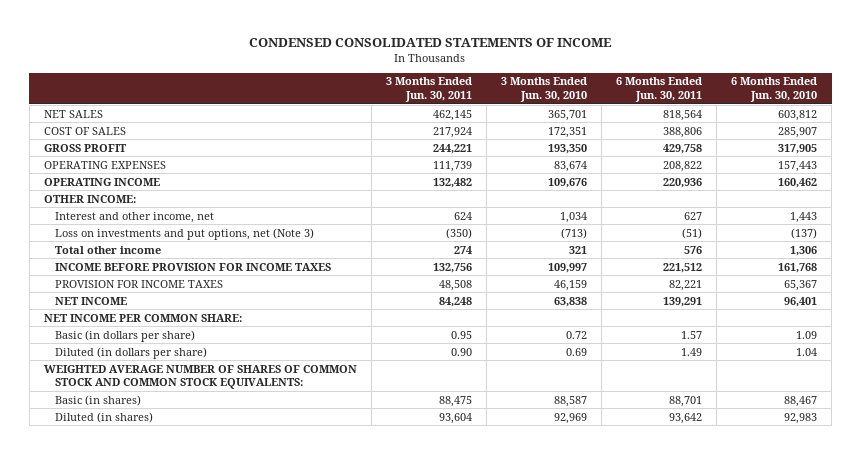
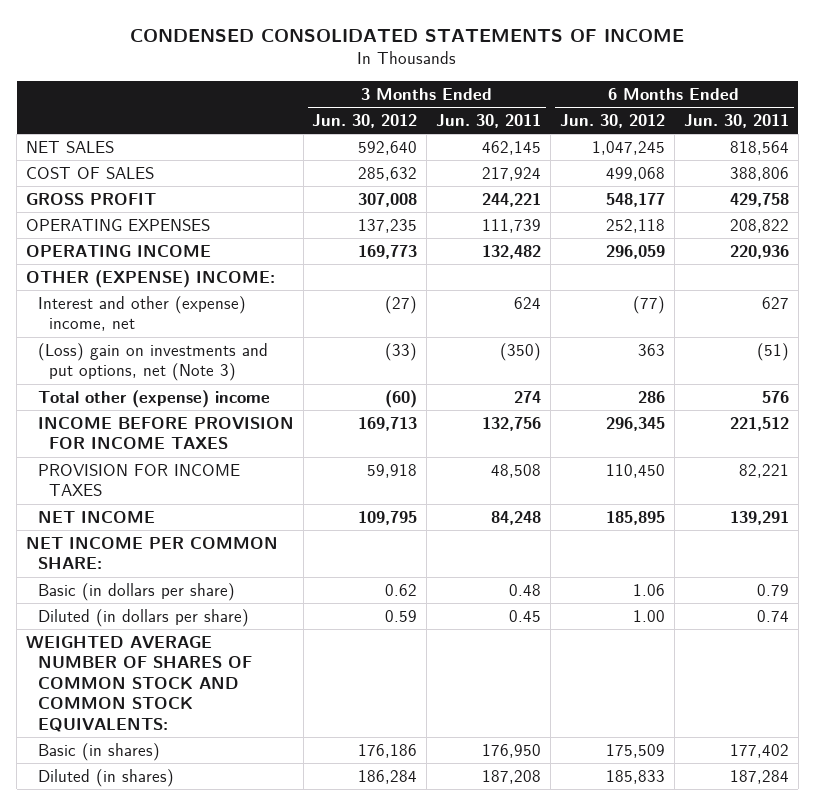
- | 3 Months Ended Jun. 30, 2011 | 3 Months Ended Jun. 30, 2010 | 6 Months Ended Jun. 30, 2011 | 6 Months Ended Jun. 30, 2010
+ | 3 Months Ended Jun. 30, 2012 | 3 Months Ended Jun. 30, 2011 | 6 Months Ended Jun. 30, 2012 | 6 Months Ended Jun. 30, 2011
- OTHER INCOME:
- Interest and other income, net | 624 | 1,034 | 627 | 1,443
- Loss on investments and put options, net (Note 3) | (350) | (713) | (51) | (137)
- Total other income | 274 | 321 | 576 | 1,306
+ OTHER (EXPENSE) INCOME:
+ Interest and other (expense) income, net | (27) | 624 | (77) | 627
+ (Loss) gain on investments and put options, net (Note 3) | (33) | (350) | 363 | (51)
+ Total other (expense) income | (60) | 274 | 286 | 576
- Basic (in dollars per share) | 0.95 | 0.72 | 1.57 | 1.09
- Diluted (in dollars per share) | 0.90 | 0.69 | 1.49 | 1.04
+ Basic (in dollars per share) | 0.62 | 0.48 | 1.06 | 0.79
+ Diluted (in dollars per share) | 0.59 | 0.45 | 1.00 | 0.74
- Basic (in shares) | 88,475 | 88,587 | 88,701 | 88,467
- Diluted (in shares) | 93,604 | 92,969 | 93,642 | 92,983
+ Basic (in shares) | 176,186 | 176,950 | 175,509 | 177,402
+ Diluted (in shares) | 186,284 | 187,208 | 185,833 | 187,284

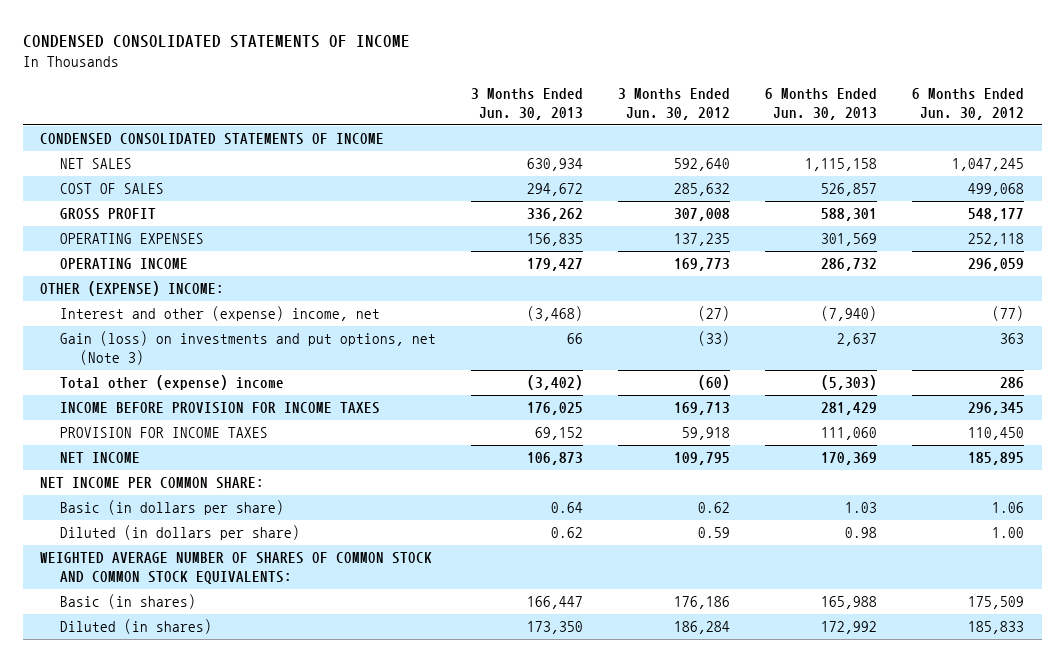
- | 3 Months Ended Jun. 30, 2012 | 3 Months Ended Jun. 30, 2011 | 6 Months Ended Jun. 30, 2012 | 6 Months Ended Jun. 30, 2011
+ | 3 Months Ended Jun. 30, 2013 | 3 Months Ended Jun. 30, 2012 | 6 Months Ended Jun. 30, 2013 | 6 Months Ended Jun. 30, 2012
+ CONDENSED CONSOLIDATED STATEMENTS OF INCOME
- (Loss) gain on investments and put options, net (Note 3) | (33) | (350) | 363 | (51)
+ Gain (loss) on investments and put options, net (Note 3) | 66 | (33) | 2,637 | 363

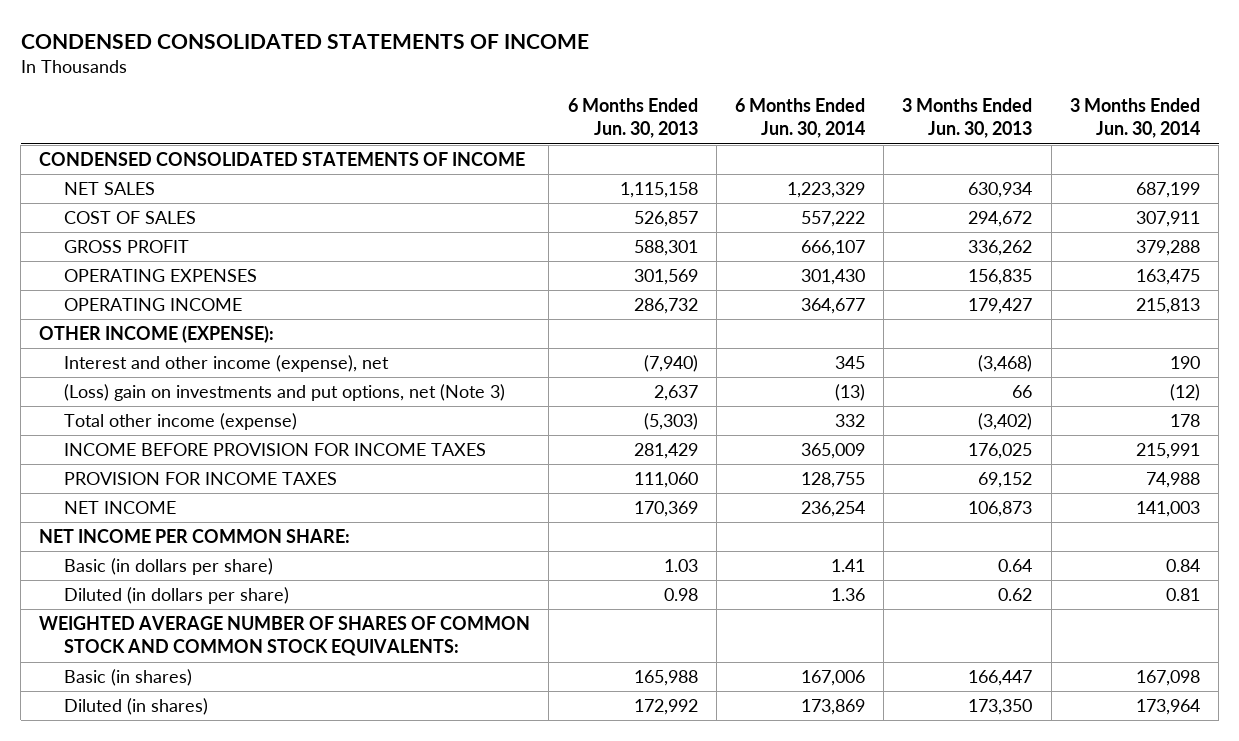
- | 3 Months Ended Jun. 30, 2013 | 3 Months Ended Jun. 30, 2012 | 6 Months Ended Jun. 30, 2013 | 6 Months Ended Jun. 30, 2012
+ | 6 Months Ended Jun. 30, 2013 | 6 Months Ended Jun. 30, 2014 | 3 Months Ended Jun. 30, 2013 | 3 Months Ended Jun. 30, 2014
- OTHER (EXPENSE) INCOME:
- Interest and other (expense) income, net | (3,468) | (27) | (7,940) | (77)
- Gain (loss) on investments and put options, net (Note 3) | 66 | (33) | 2,637 | 363
- Total other (expense) income | (3,402) | (60) | (5,303) | 286
+ OTHER INCOME (EXPENSE):
+ Interest and other income (expense), net | (7,940) | 345 | (3,468) | 190
+ (Loss) gain on investments and put options, net (Note 3) | 2,637 | (13) | 66 | (12)
+ Total other income (expense) | (5,303) | 332 | (3,402) | 178

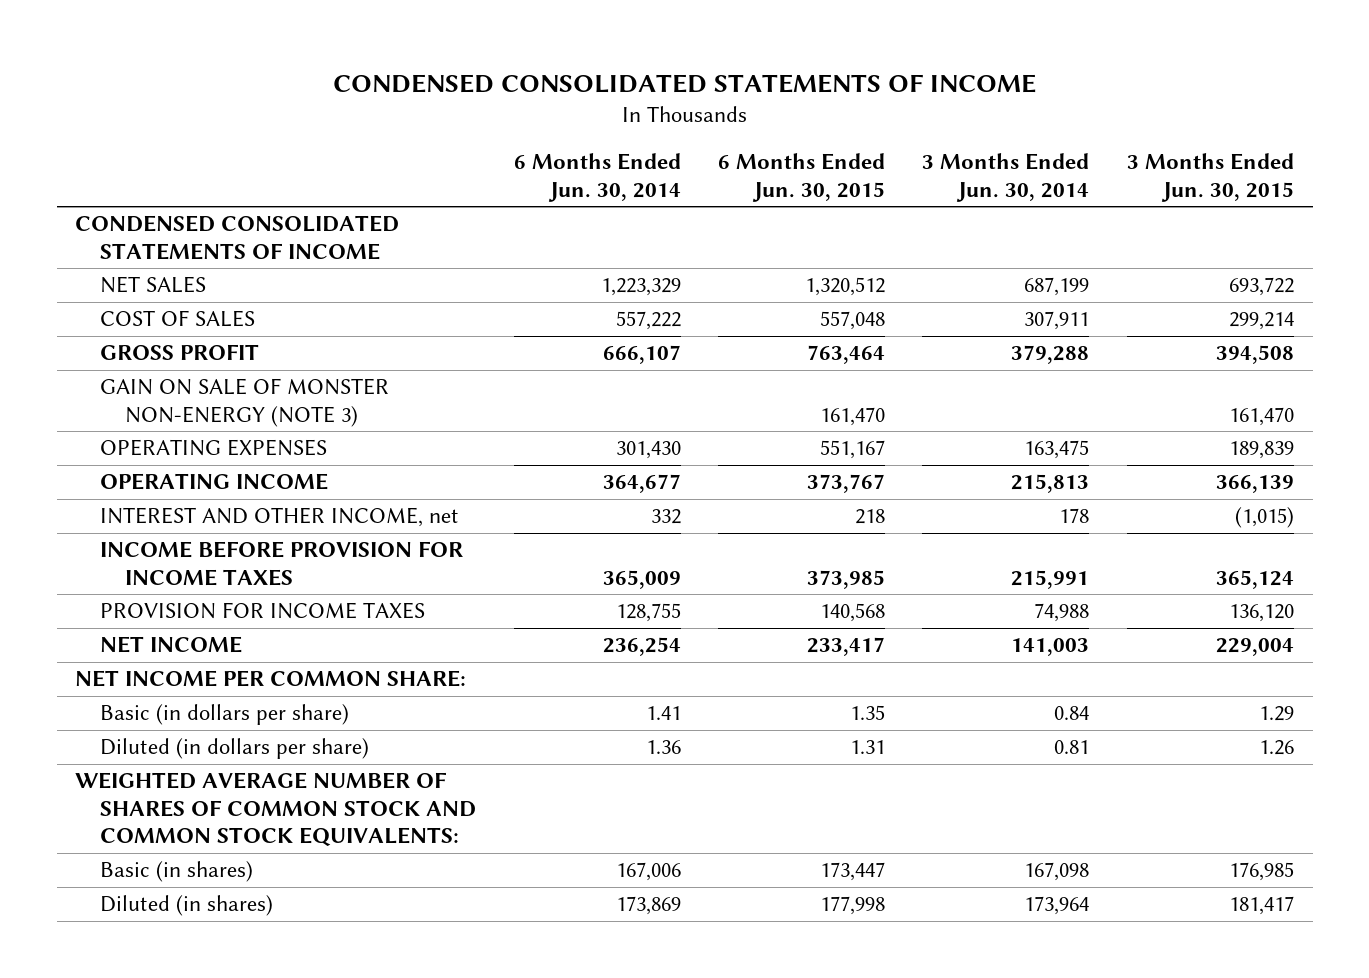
- | 6 Months Ended Jun. 30, 2013 | 6 Months Ended Jun. 30, 2014 | 3 Months Ended Jun. 30, 2013 | 3 Months Ended Jun. 30, 2014
+ | 6 Months Ended Jun. 30, 2014 | 6 Months Ended Jun. 30, 2015 | 3 Months Ended Jun. 30, 2014 | 3 Months Ended Jun. 30, 2015
+ GAIN ON SALE OF MONSTER NON-ENERGY (NOTE 3) | | 161,470 | | 161,470
- OTHER INCOME (EXPENSE):
- Interest and other income (expense), net | (7,940) | 345 | (3,468) | 190
- (Loss) gain on investments and put options, net (Note 3) | 2,637 | (13) | 66 | (12)
- Total other income (expense) | (5,303) | 332 | (3,402) | 178
+ INTEREST AND OTHER INCOME, net | 332 | 218 | 178 | (1,015)

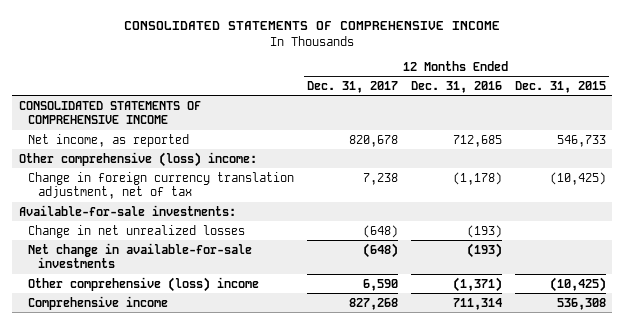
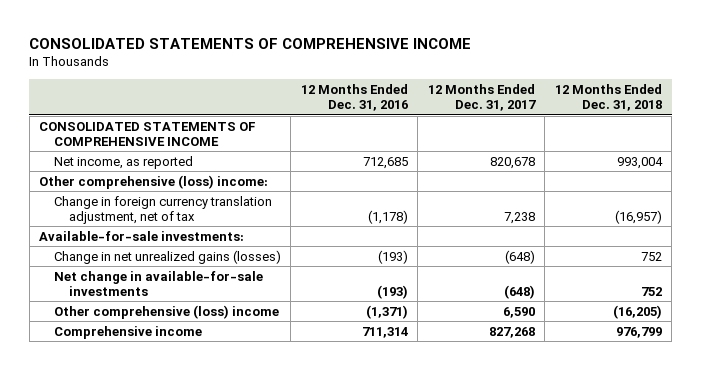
- | 12 Months Ended Dec. 31, 2017 | 12 Months Ended Dec. 31, 2016 | 12 Months Ended Dec. 31, 2015
+ | 12 Months Ended Dec. 31, 2016 | 12 Months Ended Dec. 31, 2017 | 12 Months Ended Dec. 31, 2018
- Change in net unrealized losses | (648) | (193) |
+ Change in net unrealized gains (losses) | (193) | (648) | 752

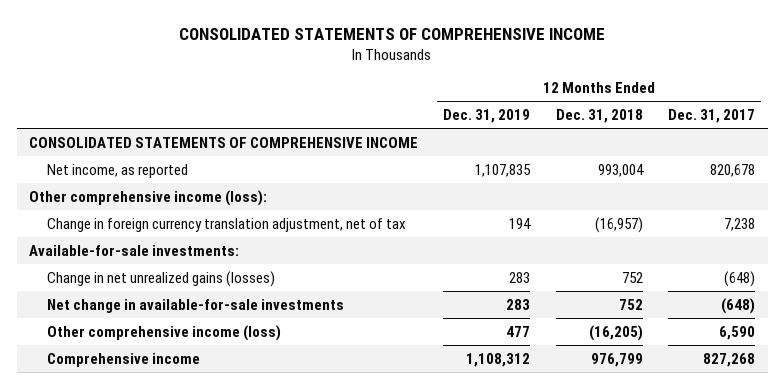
- | 12 Months Ended Dec. 31, 2016 | 12 Months Ended Dec. 31, 2017 | 12 Months Ended Dec. 31, 2018
+ | 12 Months Ended Dec. 31, 2019 | 12 Months Ended Dec. 31, 2018 | 12 Months Ended Dec. 31, 2017
- Other comprehensive (loss) income:
+ Other comprehensive income (loss):
- Other comprehensive (loss) income | (1,371) | 6,590 | (16,205)
+ Other comprehensive income (loss) | 477 | (16,205) | 6,590

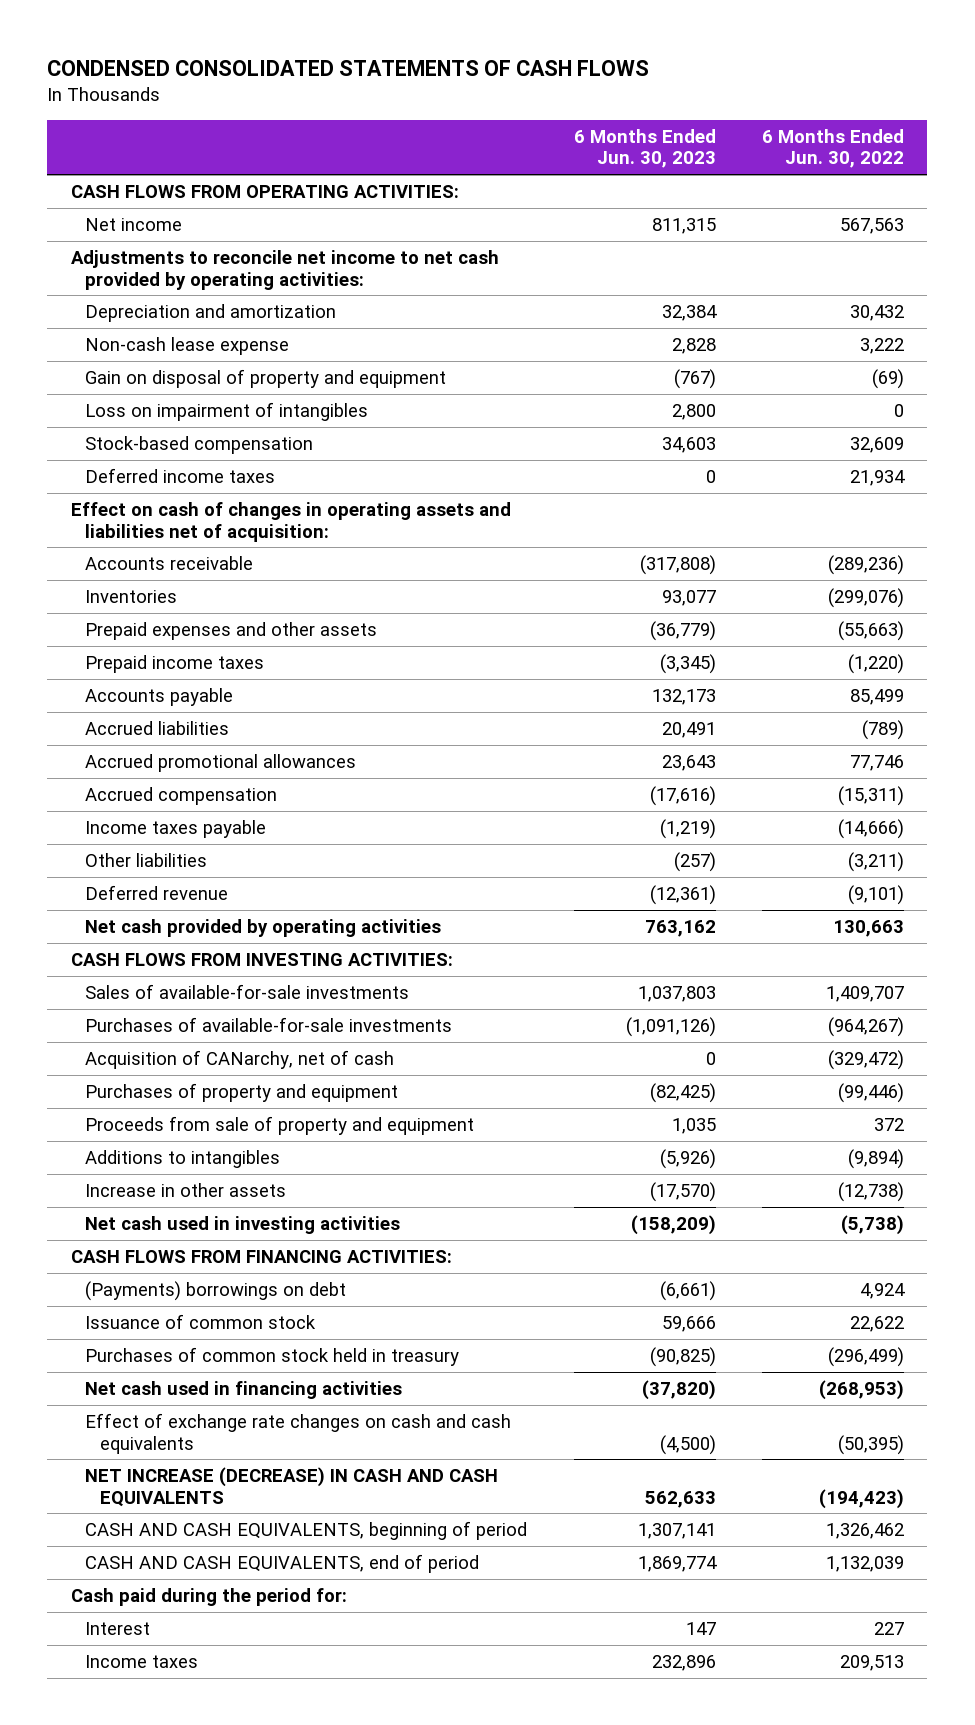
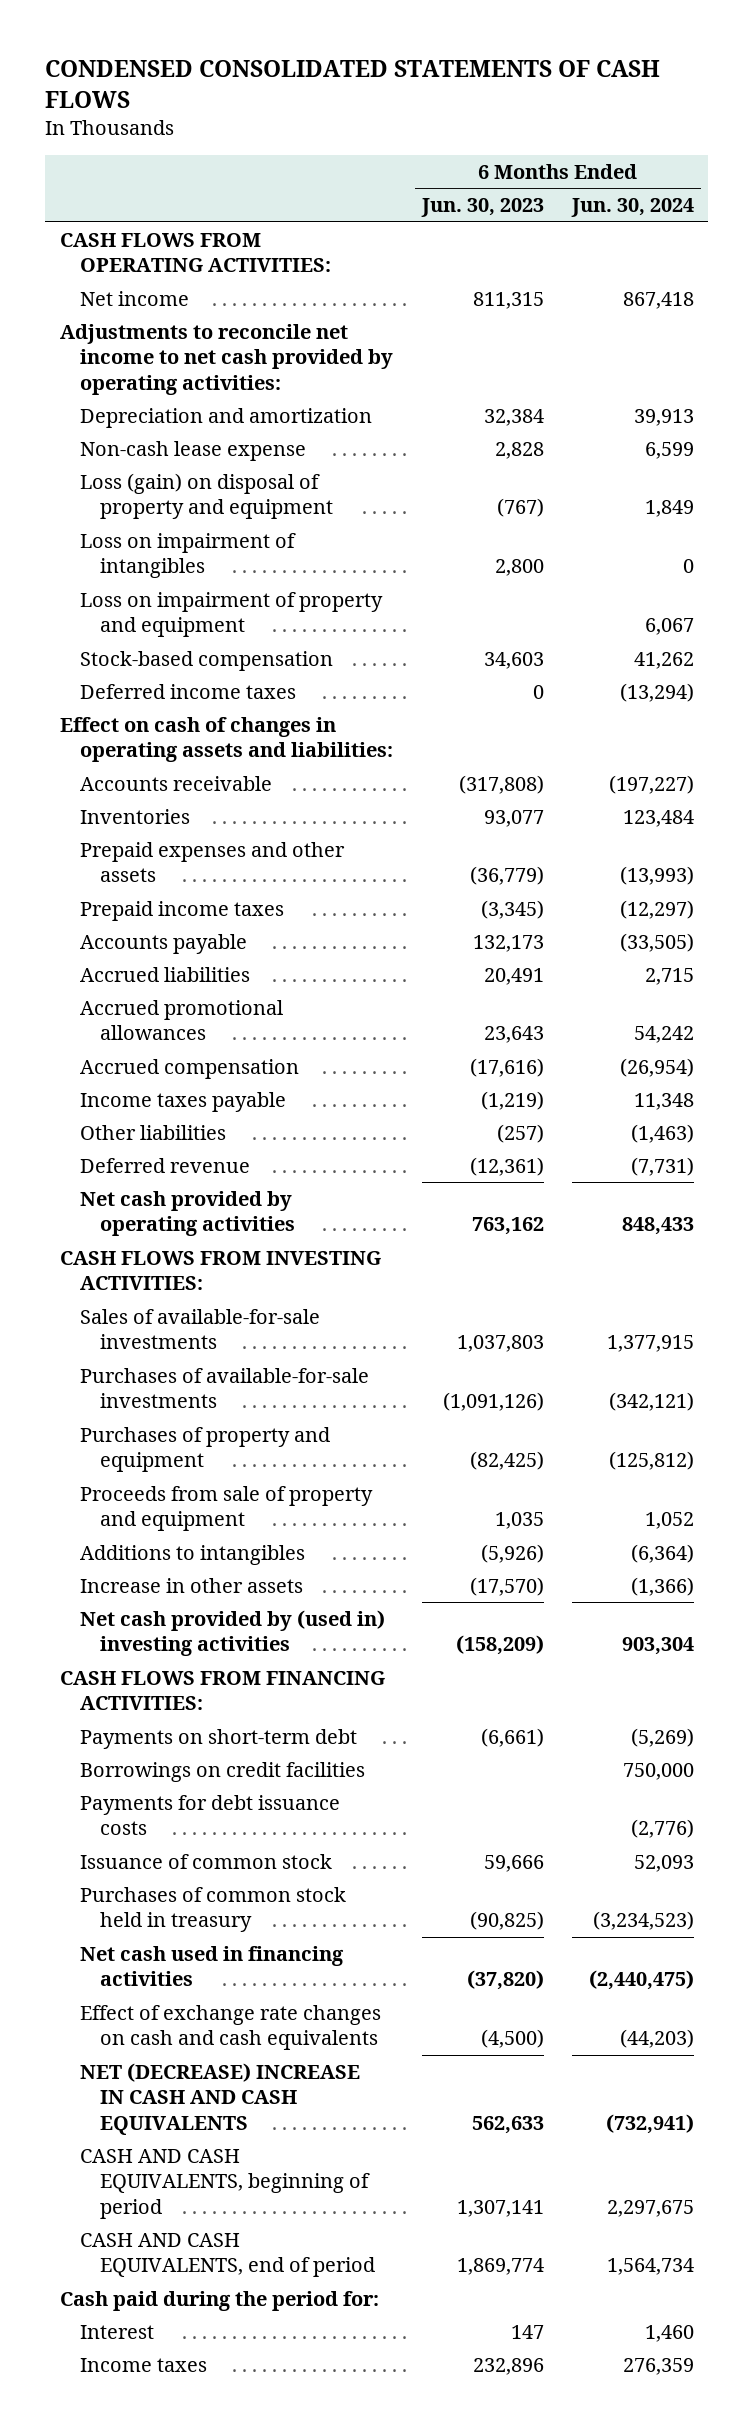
- | 6 Months Ended Jun. 30, 2023 | 6 Months Ended Jun. 30, 2022
+ | 6 Months Ended Jun. 30, 2023 | 6 Months Ended Jun. 30, 2024
- Gain on disposal of property and equipment | (767) | (69)
+ Loss (gain) on disposal of property and equipment | (767) | 1,849
+ Loss on impairment of property and equipment | | 6,067
- Effect on cash of changes in operating assets and liabilities net of acquisition:
+ Effect on cash of changes in operating assets and liabilities:
- Acquisition of CANarchy, net of cash | 0 | (329,472)
- Net cash used in investing activities | (158,209) | (5,738)
+ Net cash provided by (used in) investing activities | (158,209) | 903,304
- (Payments) borrowings on debt | (6,661) | 4,924
+ Payments on short-term debt | (6,661) | (5,269)
+ Borrowings on credit facilities | | 750,000
+ Payments for debt issuance costs | | (2,776)
- NET INCREASE (DECREASE) IN CASH AND CASH EQUIVALENTS | 562,633 | (194,423)
+ NET (DECREASE) INCREASE IN CASH AND CASH EQUIVALENTS | 562,633 | (732,941)

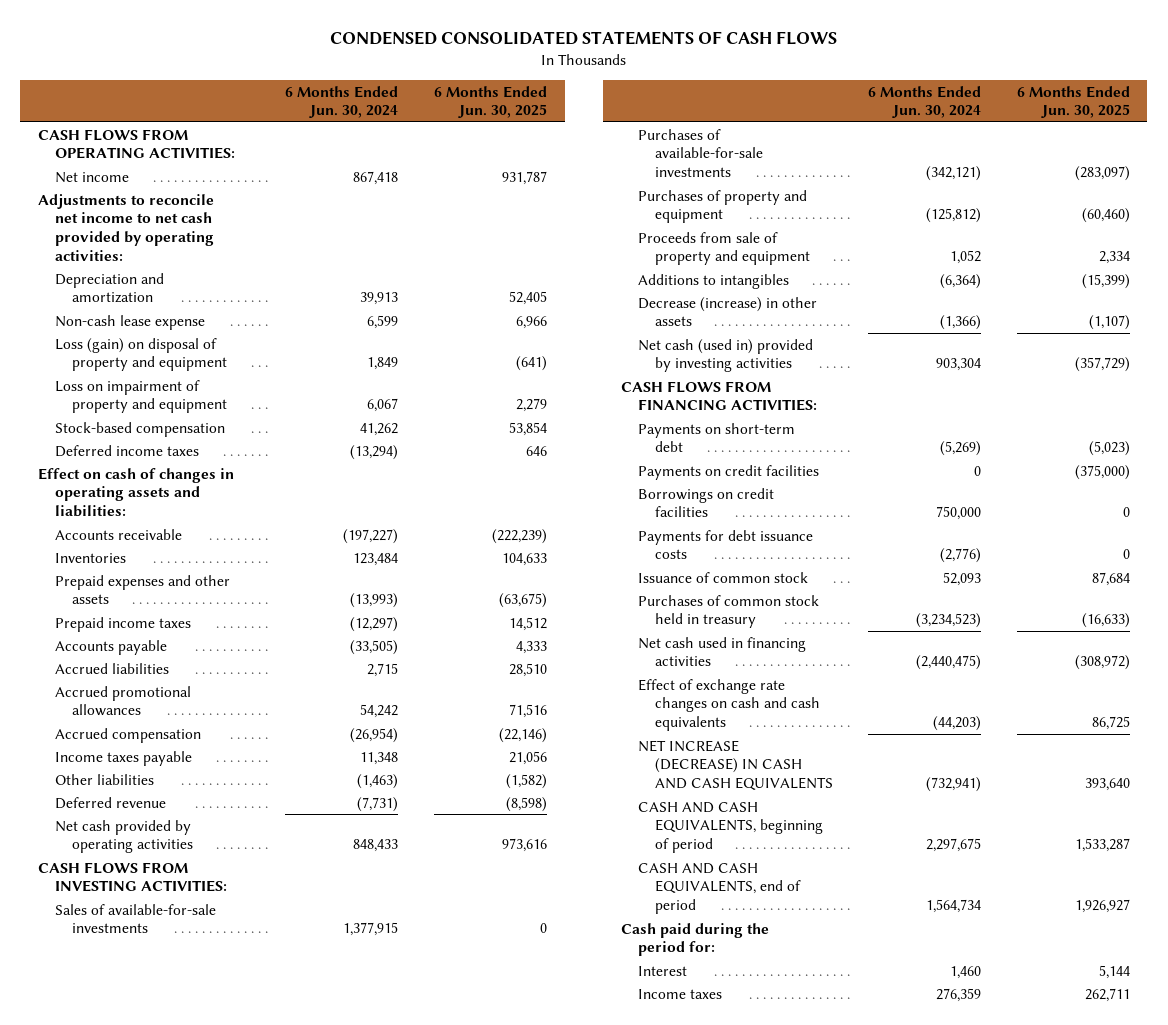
- | 6 Months Ended Jun. 30, 2023 | 6 Months Ended Jun. 30, 2024
+ | 6 Months Ended Jun. 30, 2024 | 6 Months Ended Jun. 30, 2025
- Loss on impairment of intangibles | 2,800 | 0
- Increase in other assets | (17,570) | (1,366)
- Net cash provided by (used in) investing activities | (158,209) | 903,304
+ Decrease (increase) in other assets | (1,366) | (1,107)
+ Net cash (used in) provided by investing activities | 903,304 | (357,729)
+ Payments on credit facilities | 0 | (375,000)
- NET (DECREASE) INCREASE IN CASH AND CASH EQUIVALENTS | 562,633 | (732,941)
+ NET INCREASE (DECREASE) IN CASH AND CASH EQUIVALENTS | (732,941) | 393,640

